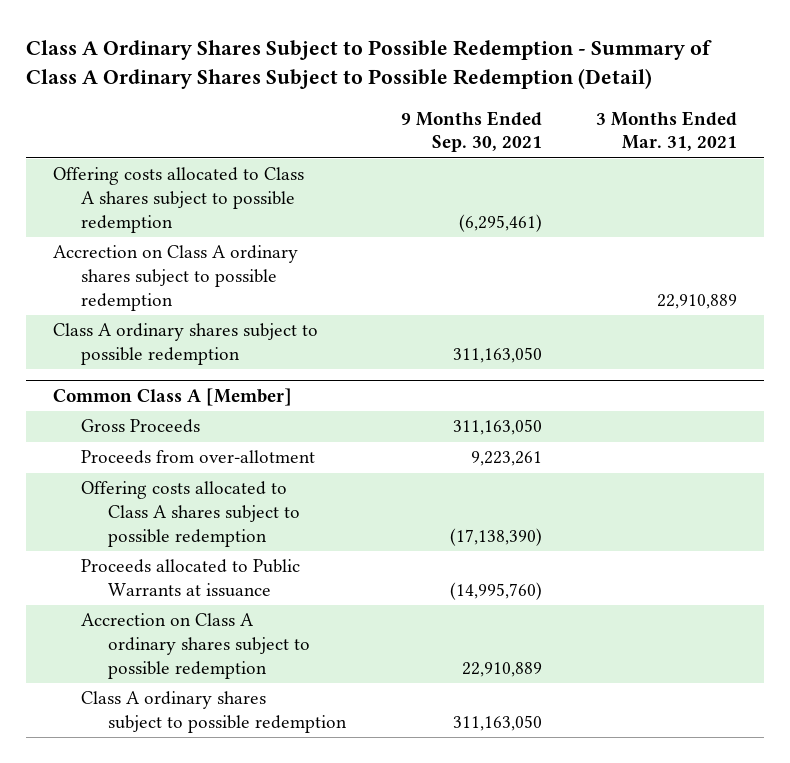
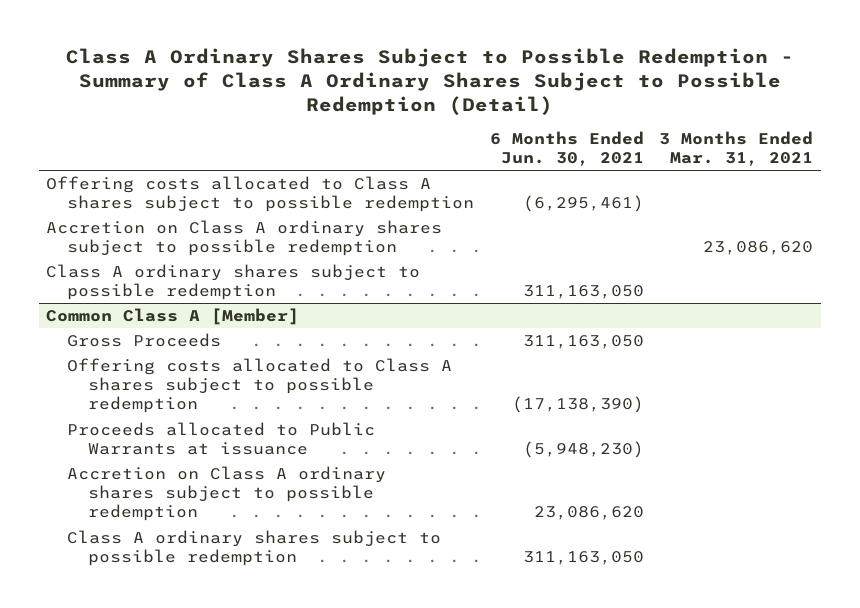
- | 9 Months Ended Sep. 30, 2021 | 3 Months Ended Mar. 31, 2021
+ | 6 Months Ended Jun. 30, 2021 | 3 Months Ended Mar. 31, 2021
- Accrection on Class A ordinary shares subject to possible redemption | | 22,910,889
+ Accretion on Class A ordinary shares subject to possible redemption | | 23,086,620
@ Common Class A [Member]
- Proceeds from over-allotment | 9,223,261 |
- Accrection on Class A ordinary shares subject to possible redemption | 22,910,889 |
+ Accretion on Class A ordinary shares subject to possible redemption | 23,086,620 |

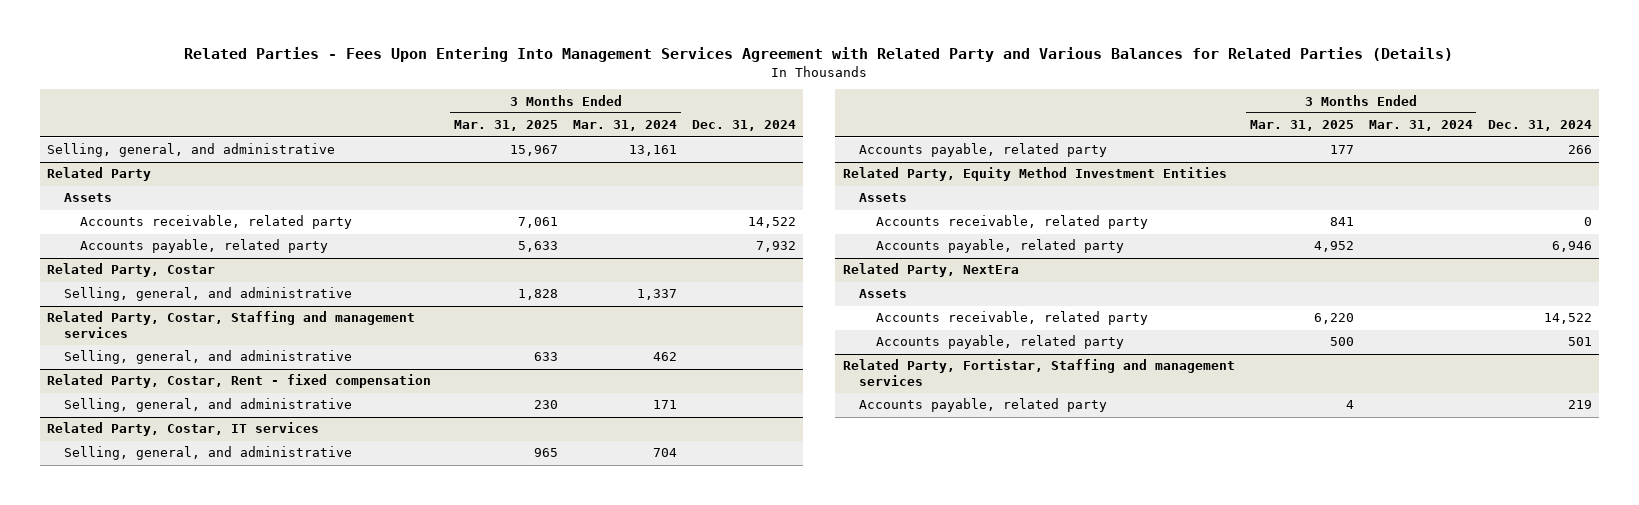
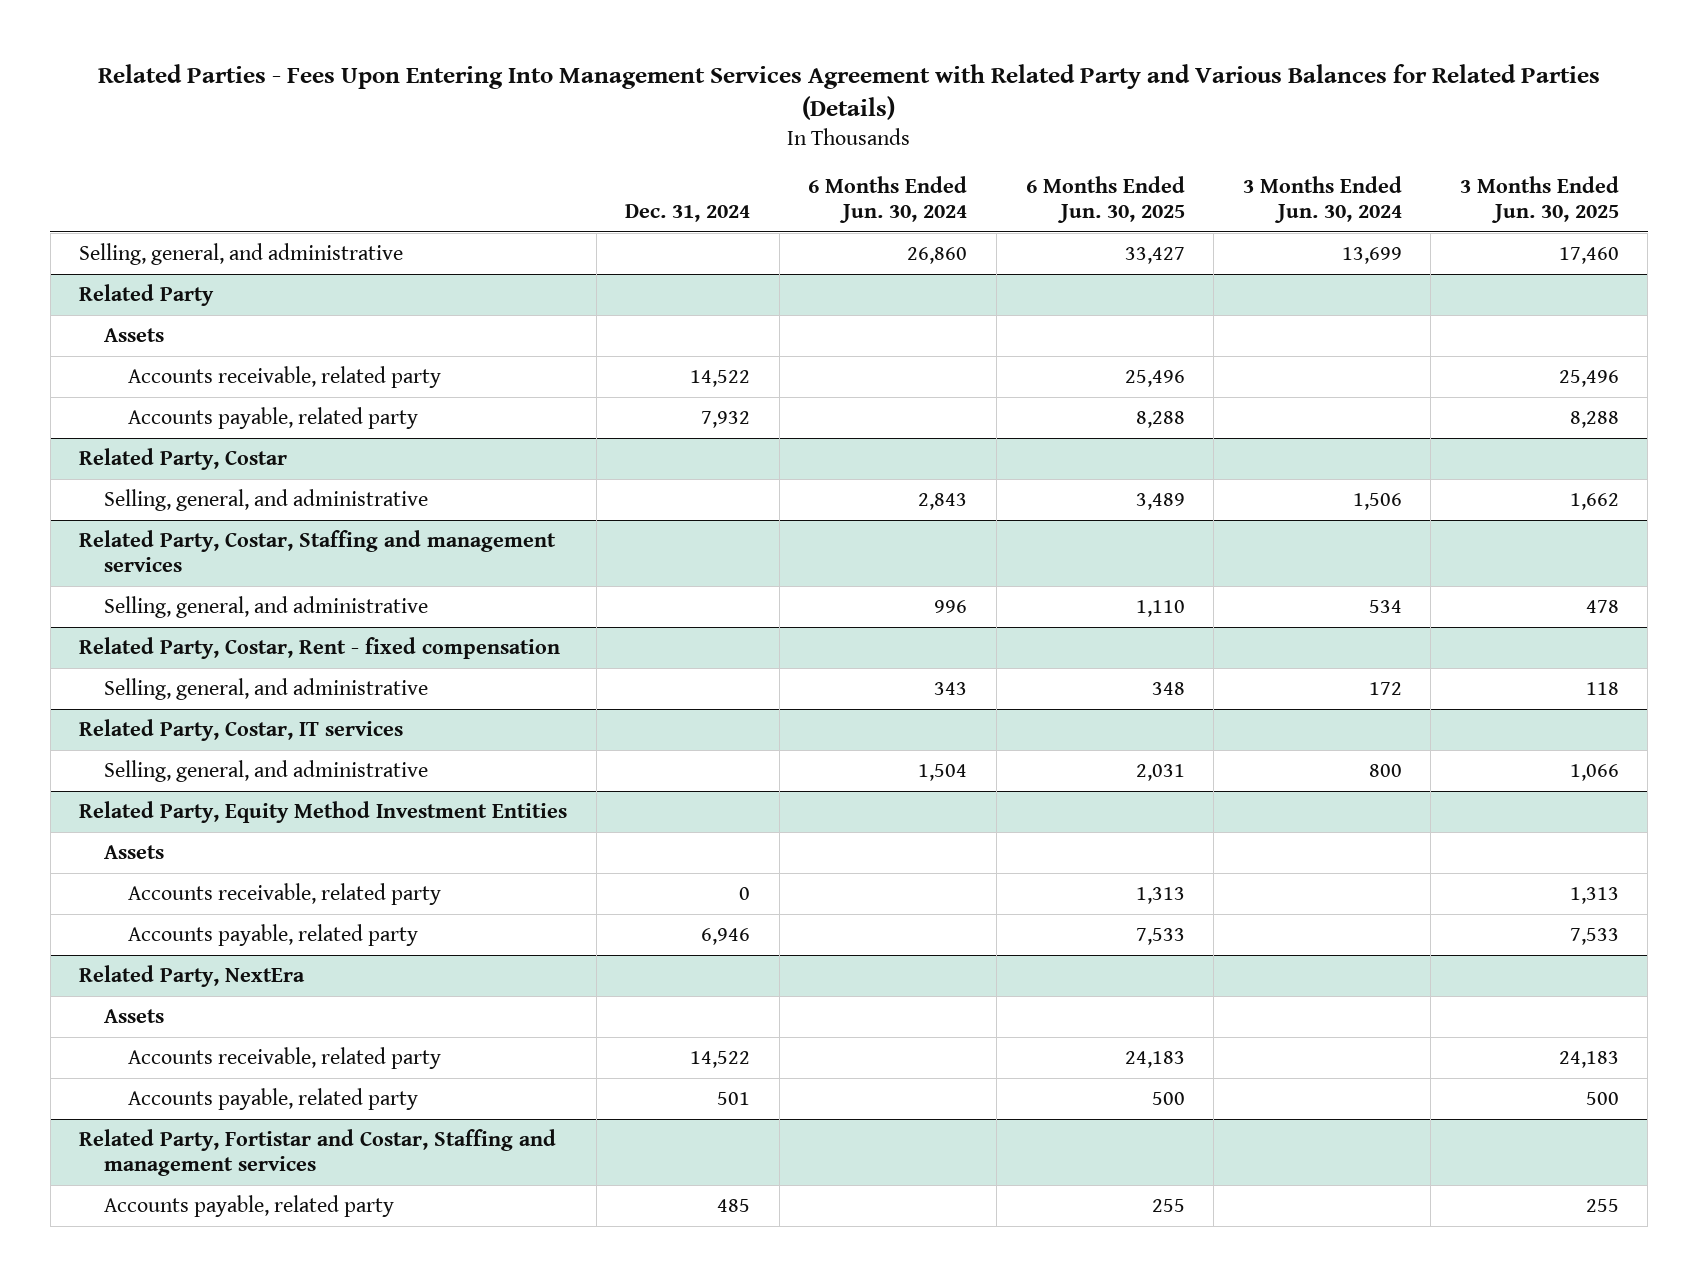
- | 3 Months Ended Mar. 31, 2025 | 3 Months Ended Mar. 31, 2024 | Dec. 31, 2024
+ | Dec. 31, 2024 | 6 Months Ended Jun. 30, 2024 | 6 Months Ended Jun. 30, 2025 | 3 Months Ended Jun. 30, 2024 | 3 Months Ended Jun. 30, 2025
@ Related Party, Costar, IT services
- Accounts payable, related party | 177 | | 266
- Related Party, Fortistar, Staffing and management services
- Accounts payable, related party | 4 | | 219
+ Related Party, Fortistar and Costar, Staffing and management services
+ Accounts payable, related party | 485 | | 255 | | 255

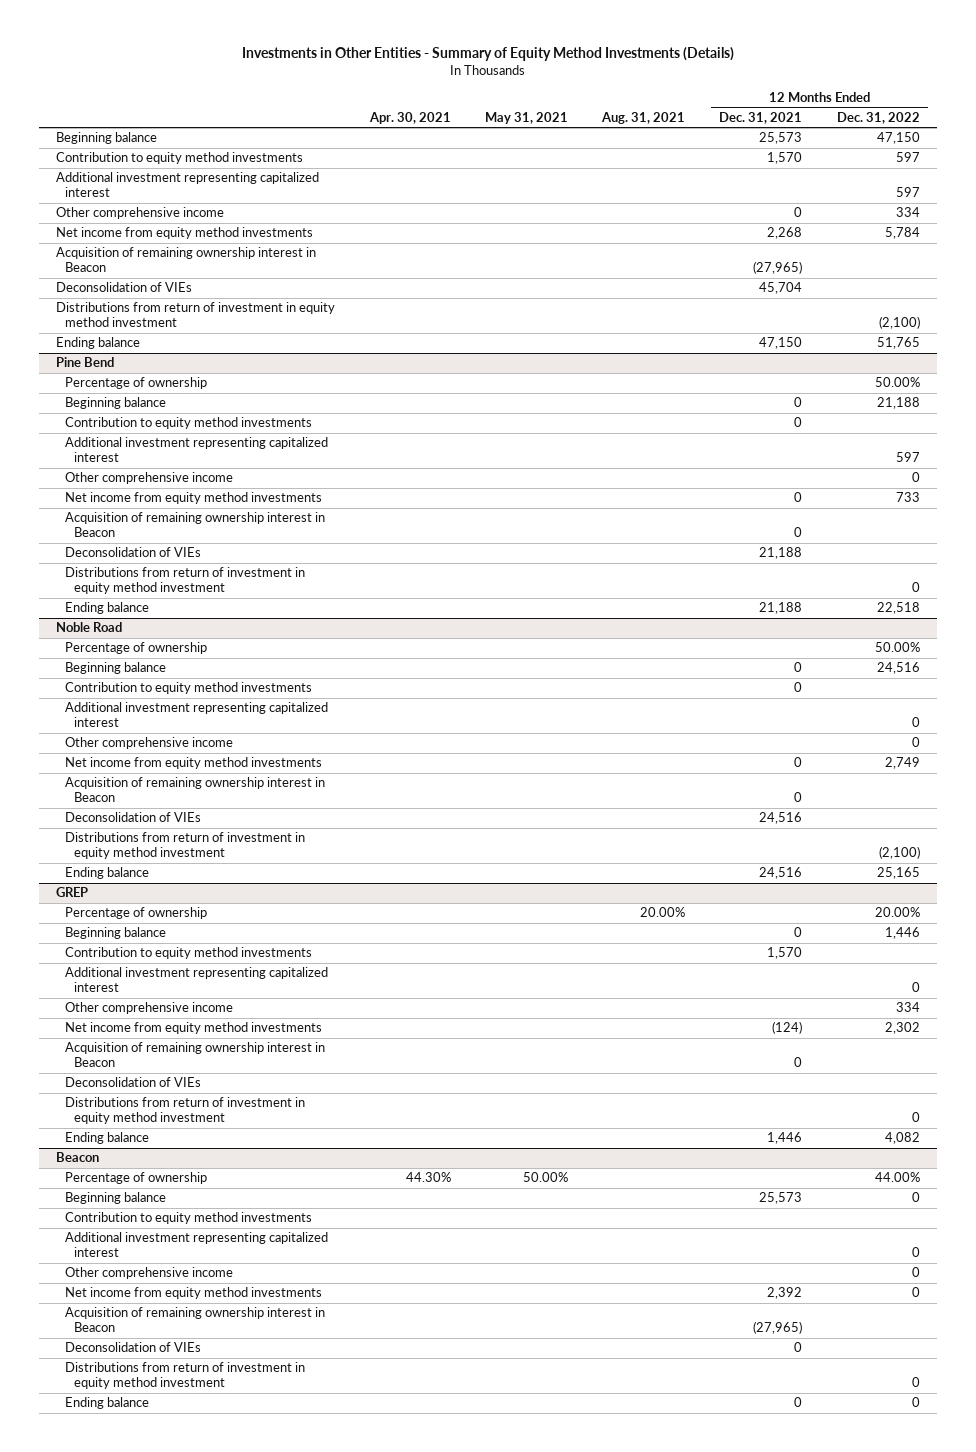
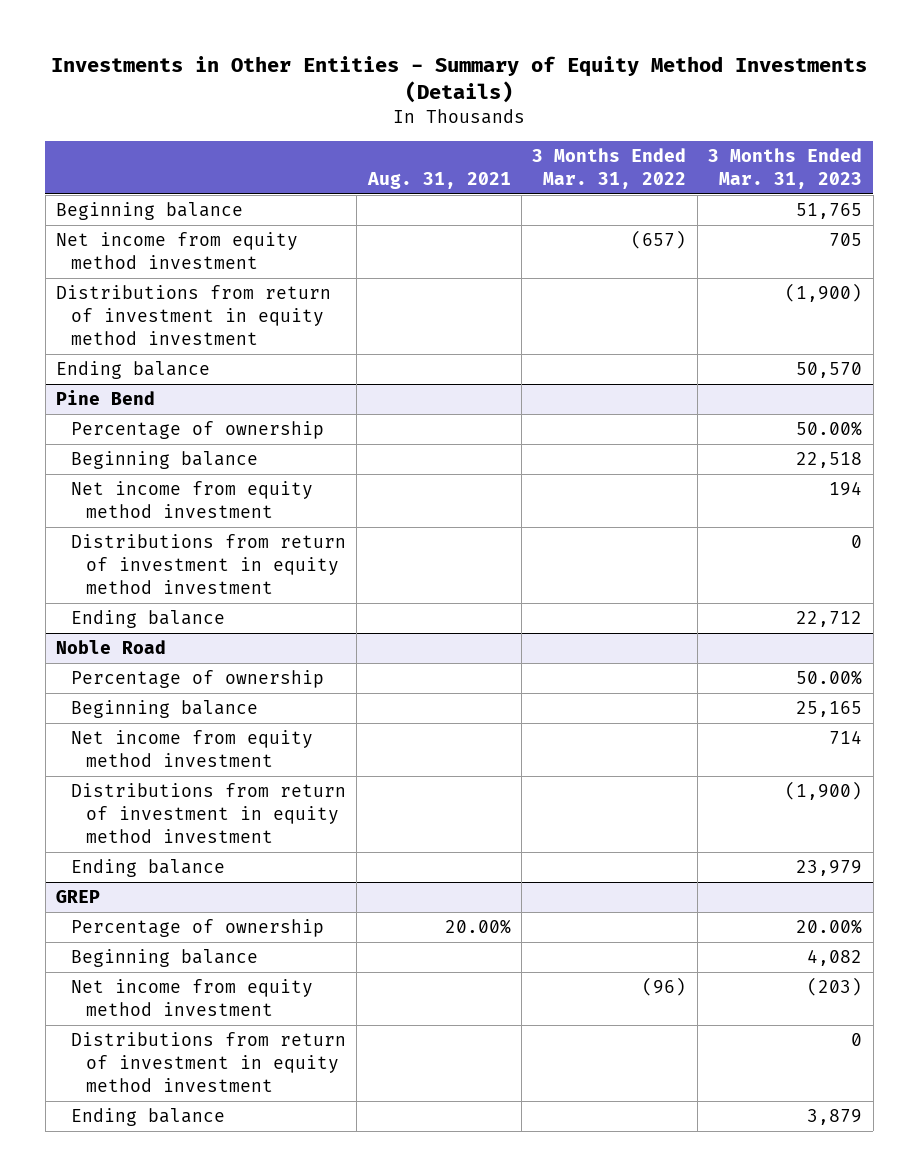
- | Apr. 30, 2021 | May 31, 2021 | Aug. 31, 2021 | 12 Months Ended Dec. 31, 2021 | 12 Months Ended Dec. 31, 2022
+ | Aug. 31, 2021 | 3 Months Ended Mar. 31, 2022 | 3 Months Ended Mar. 31, 2023
- Contribution to equity method investments | | | | 1,570 | 597
- Additional investment representing capitalized interest | | | | | 597
- Other comprehensive income | | | | 0 | 334
- Net income from equity method investments | | | | 2,268 | 5,784
- Acquisition of remaining ownership interest in Beacon | | | | (27,965) |
- Deconsolidation of VIEs | | | | 45,704 |
+ Net income from equity method investment | | (657) | 705
@ Pine Bend
- Contribution to equity method investments | | | | 0 |
- Additional investment representing capitalized interest | | | | | 597
- Other comprehensive income | | | | | 0
- Net income from equity method investments | | | | 0 | 733
- Acquisition of remaining ownership interest in Beacon | | | | 0 |
- Deconsolidation of VIEs | | | | 21,188 |
+ Net income from equity method investment | | | 194
@ Noble Road
- Contribution to equity method investments | | | | 0 |
- Additional investment representing capitalized interest | | | | | 0
- Other comprehensive income | | | | | 0
- Net income from equity method investments | | | | 0 | 2,749
- Acquisition of remaining ownership interest in Beacon | | | | 0 |
- Deconsolidation of VIEs | | | | 24,516 |
+ Net income from equity method investment | | | 714
@ GREP
- Contribution to equity method investments | | | | 1,570 |
- Additional investment representing capitalized interest | | | | | 0
- Other comprehensive income | | | | | 334
- Net income from equity method investments | | | | (124) | 2,302
- Acquisition of remaining ownership interest in Beacon | | | | 0 |
- Deconsolidation of VIEs
+ Net income from equity method investment | | (96) | (203)
- Beacon
- Percentage of ownership | 44.30% | 50.00% | | | 44.00%
- Beginning balance | | | | 25,573 | 0
- Contribution to equity method investments
- Additional investment representing capitalized interest | | | | | 0
- Other comprehensive income | | | | | 0
- Net income from equity method investments | | | | 2,392 | 0
- Acquisition of remaining ownership interest in Beacon | | | | (27,965) |
- Deconsolidation of VIEs | | | | 0 |
- Distributions from return of investment in equity method investment | | | | | 0
- Ending balance | | | | 0 | 0

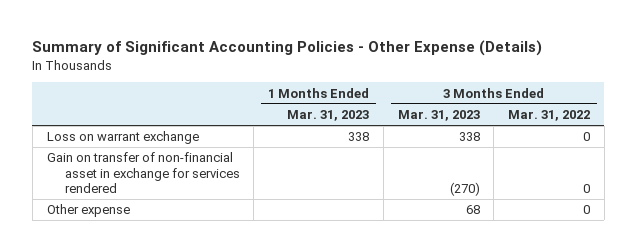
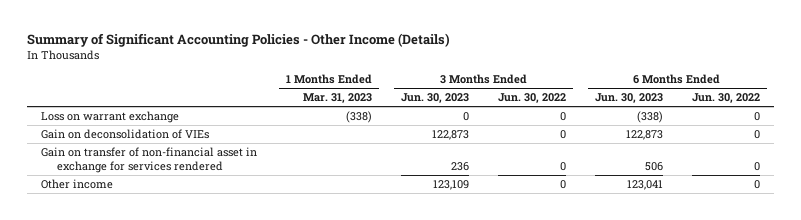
- Summary of Significant Accounting Policies - Other Expense (Details)
+ Summary of Significant Accounting Policies - Other Income (Details)
- | 1 Months Ended Mar. 31, 2023 | 3 Months Ended Mar. 31, 2023 | 3 Months Ended Mar. 31, 2022
+ | 1 Months Ended Mar. 31, 2023 | 3 Months Ended Jun. 30, 2023 | 3 Months Ended Jun. 30, 2022 | 6 Months Ended Jun. 30, 2023 | 6 Months Ended Jun. 30, 2022
- Loss on warrant exchange | 338 | 338 | 0
+ Loss on warrant exchange | (338) | 0 | 0 | (338) | 0
+ Gain on deconsolidation of VIEs | | 122,873 | 0 | 122,873 | 0
- Other expense | | 68 | 0
+ Other income | | 123,109 | 0 | 123,041 | 0

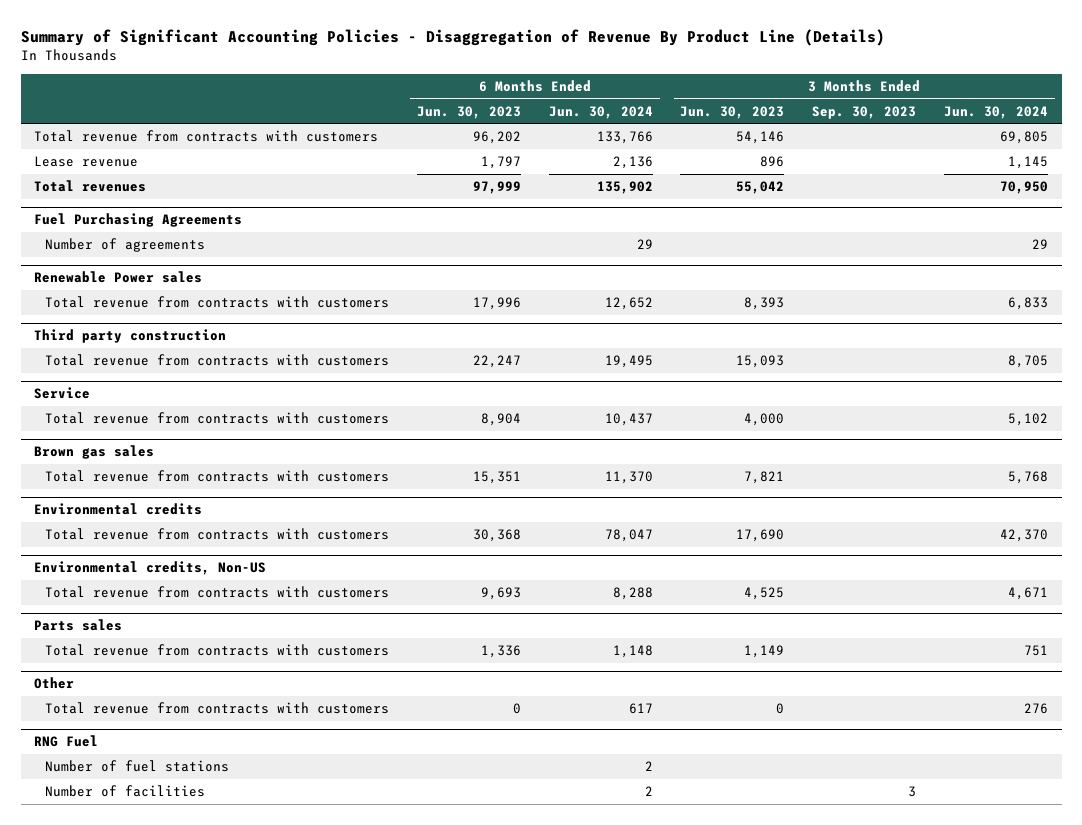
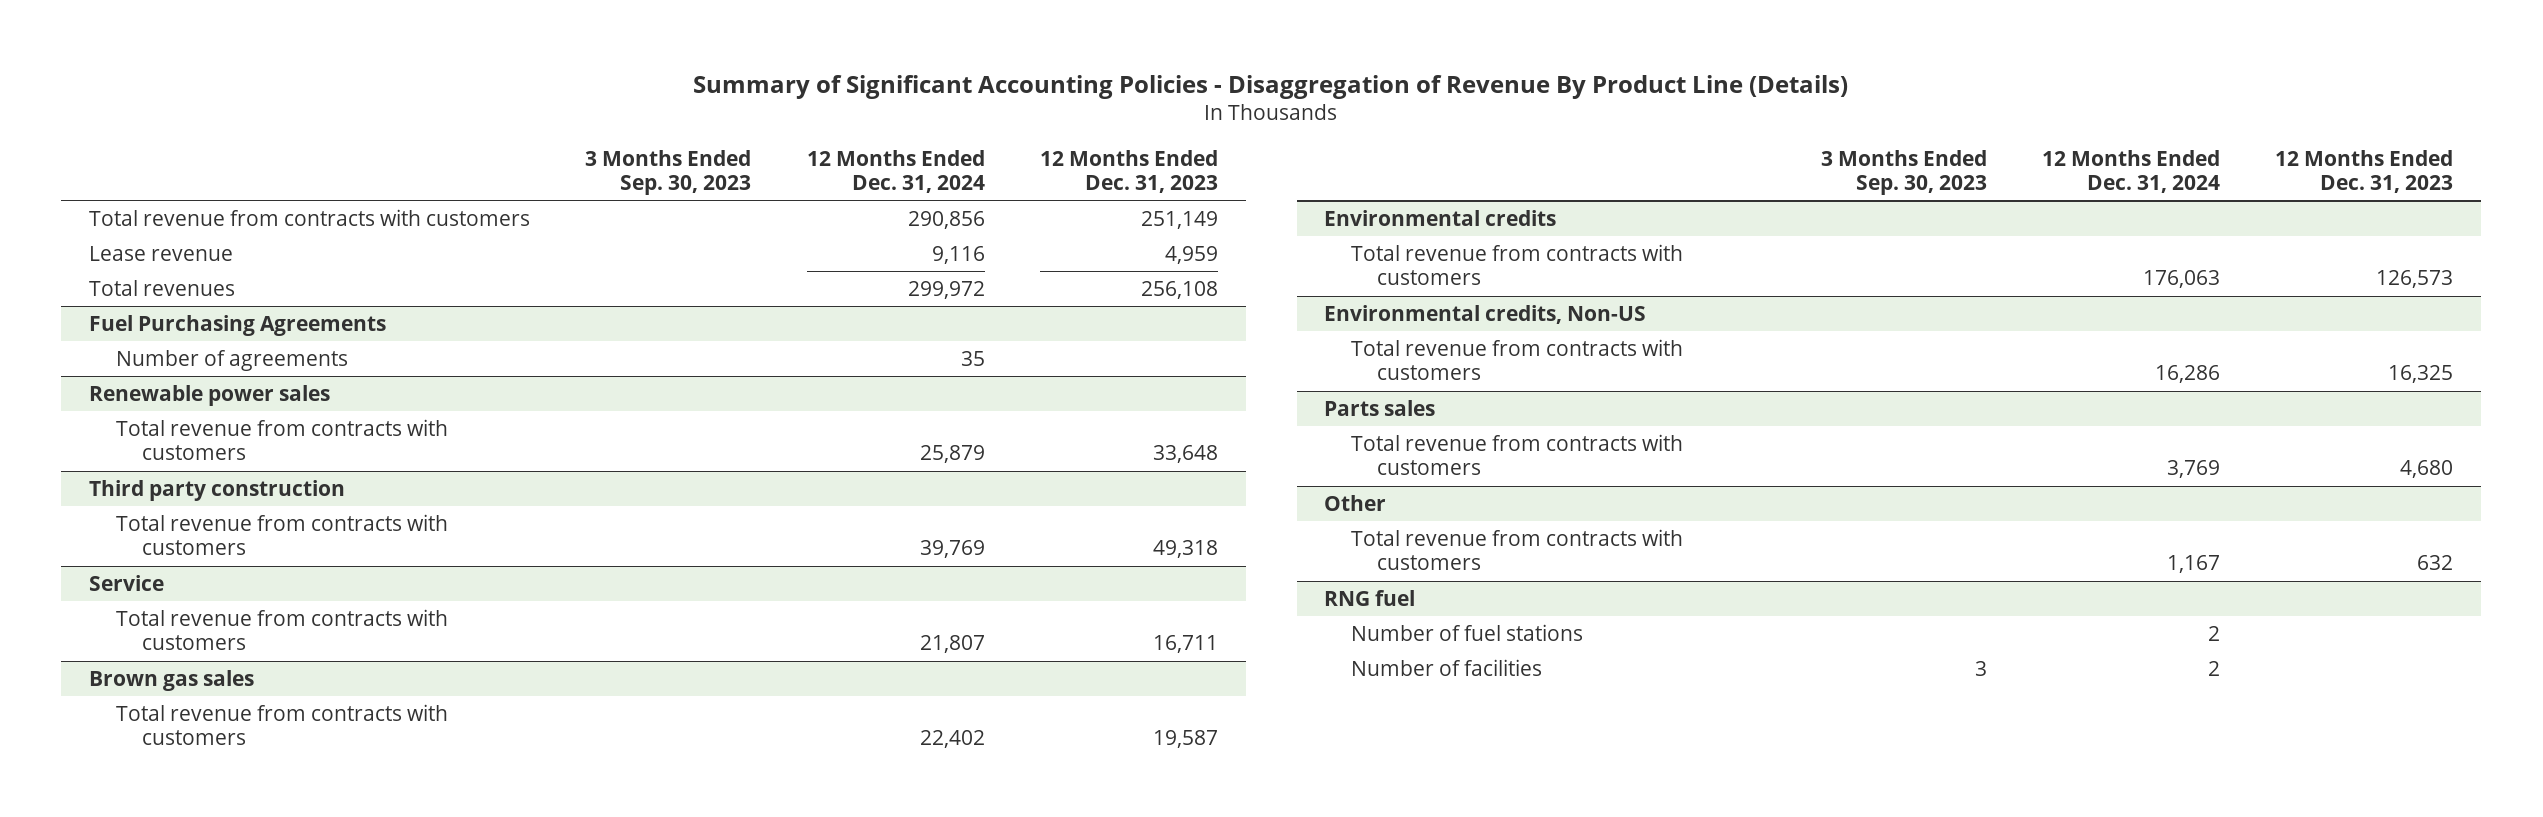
- | 6 Months Ended Jun. 30, 2023 | 6 Months Ended Jun. 30, 2024 | 3 Months Ended Jun. 30, 2023 | 3 Months Ended Sep. 30, 2023 | 3 Months Ended Jun. 30, 2024
+ | 3 Months Ended Sep. 30, 2023 | 12 Months Ended Dec. 31, 2024 | 12 Months Ended Dec. 31, 2023
- Renewable Power sales
+ Renewable power sales
- RNG Fuel
+ RNG fuel

